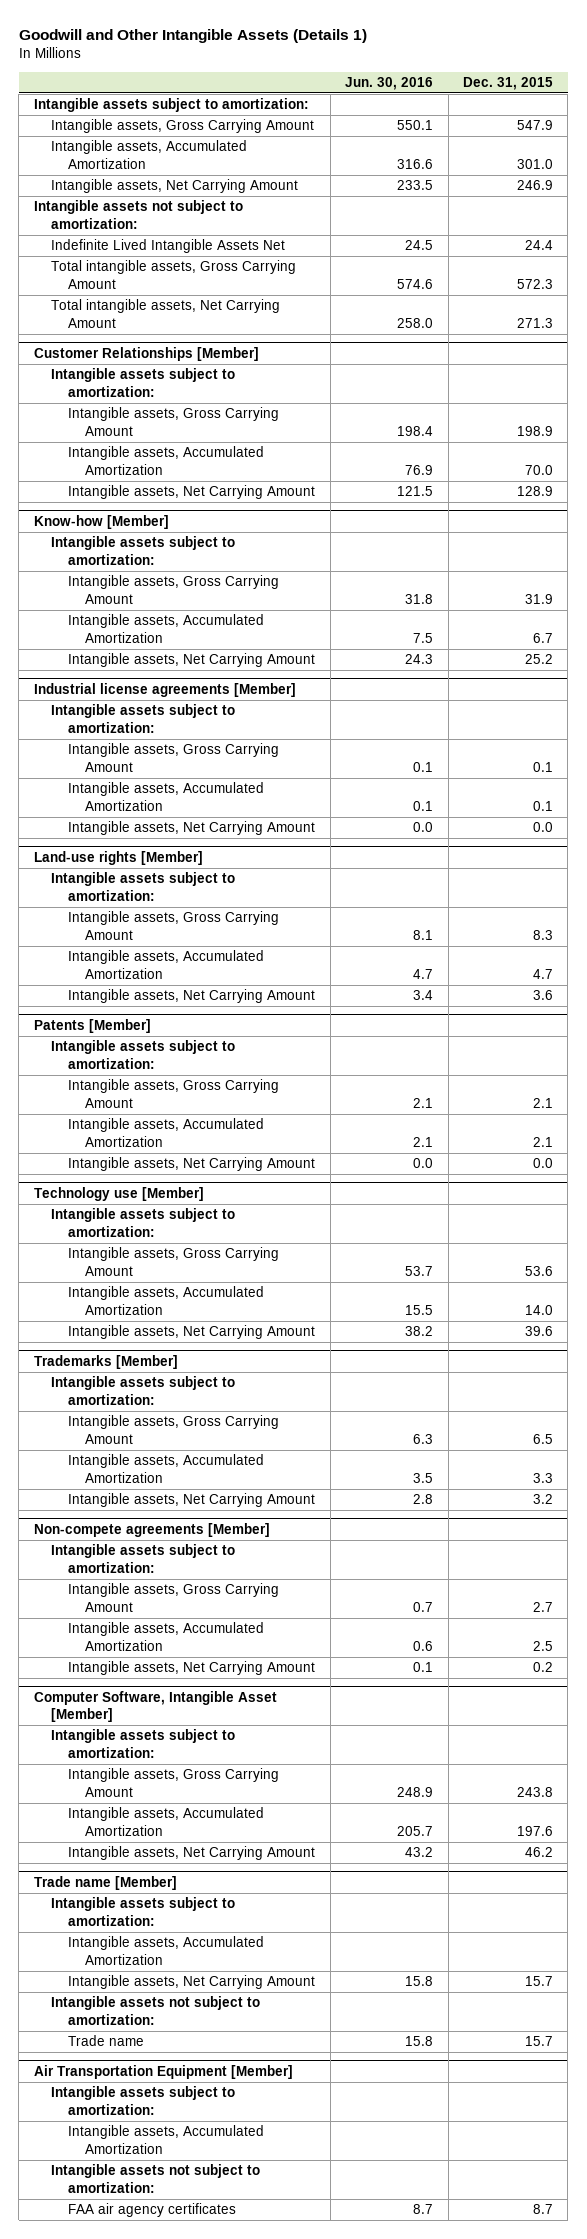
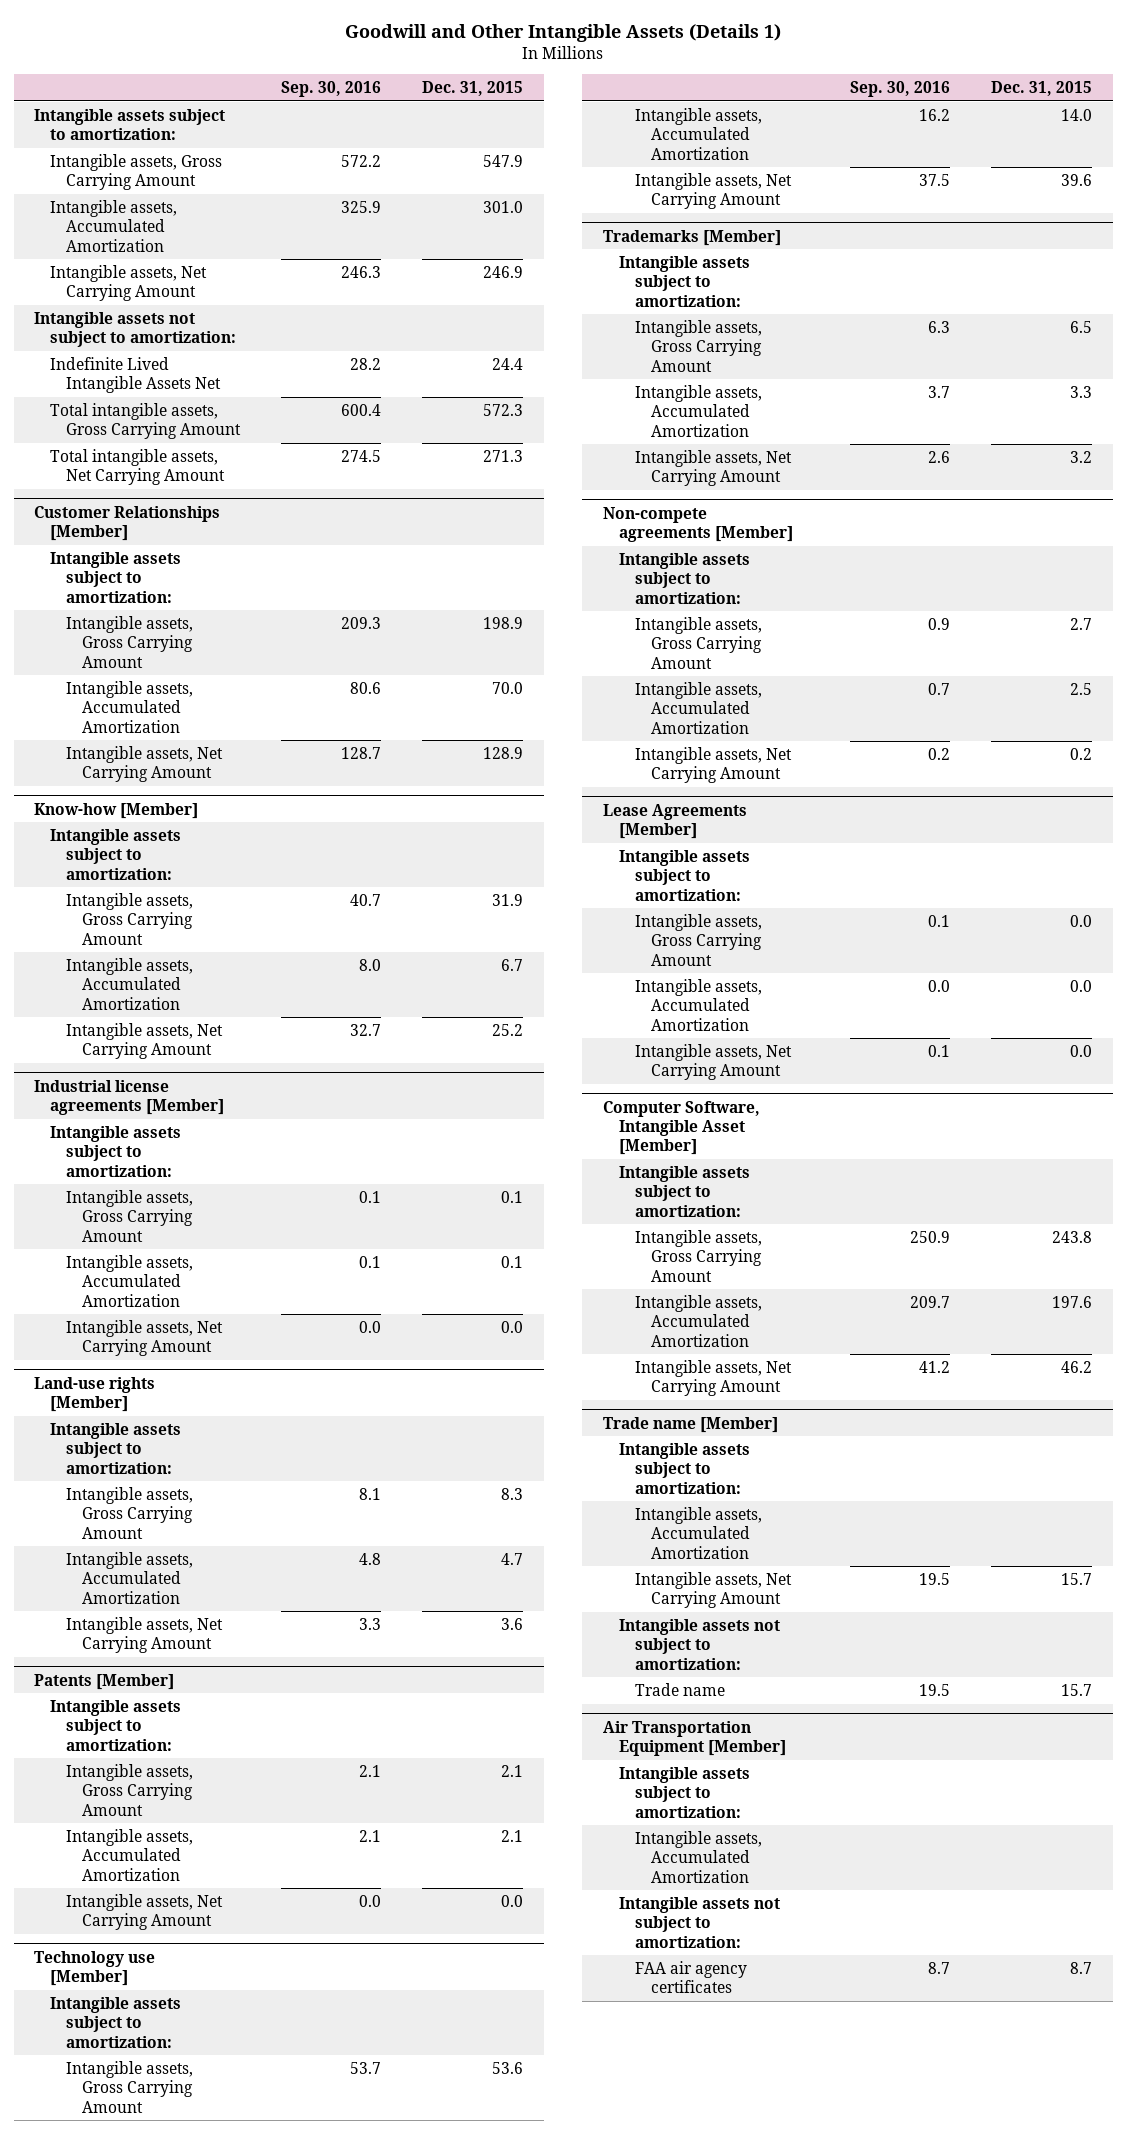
- | Jun. 30, 2016 | Dec. 31, 2015
+ | Sep. 30, 2016 | Dec. 31, 2015
+ Lease Agreements [Member]
+ Intangible assets subject to amortization:
+ Intangible assets, Gross Carrying Amount | 0.1 | 0.0
+ Intangible assets, Accumulated Amortization | 0.0 | 0.0
+ Intangible assets, Net Carrying Amount | 0.1 | 0.0

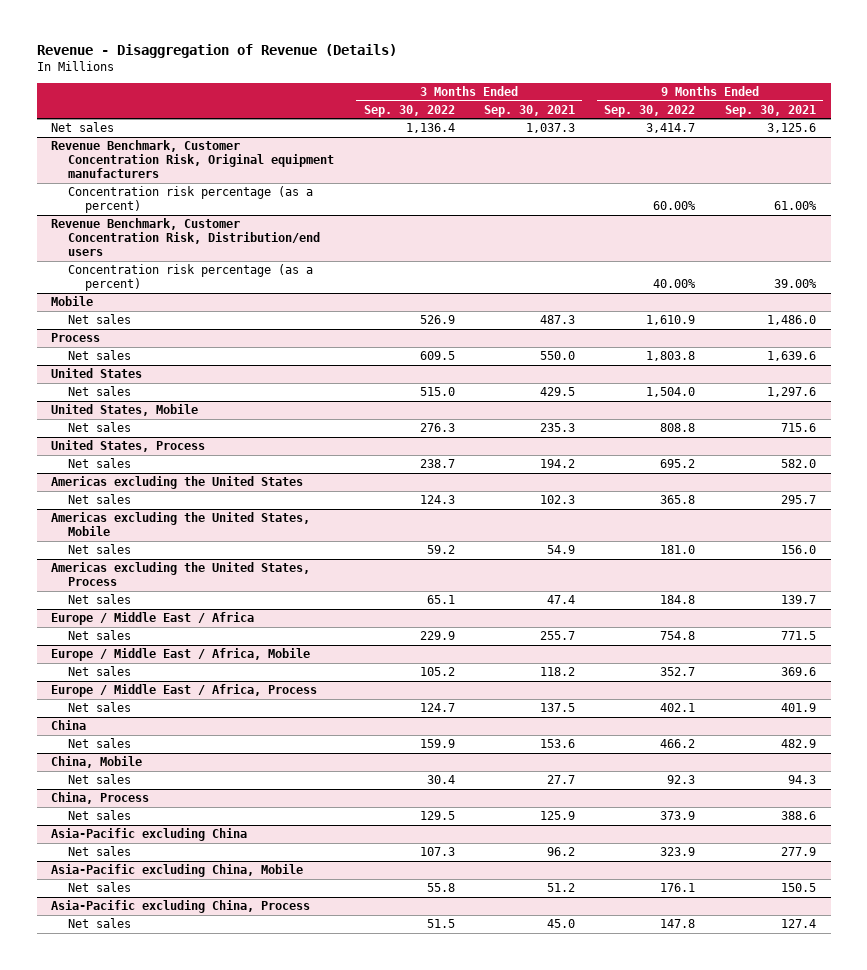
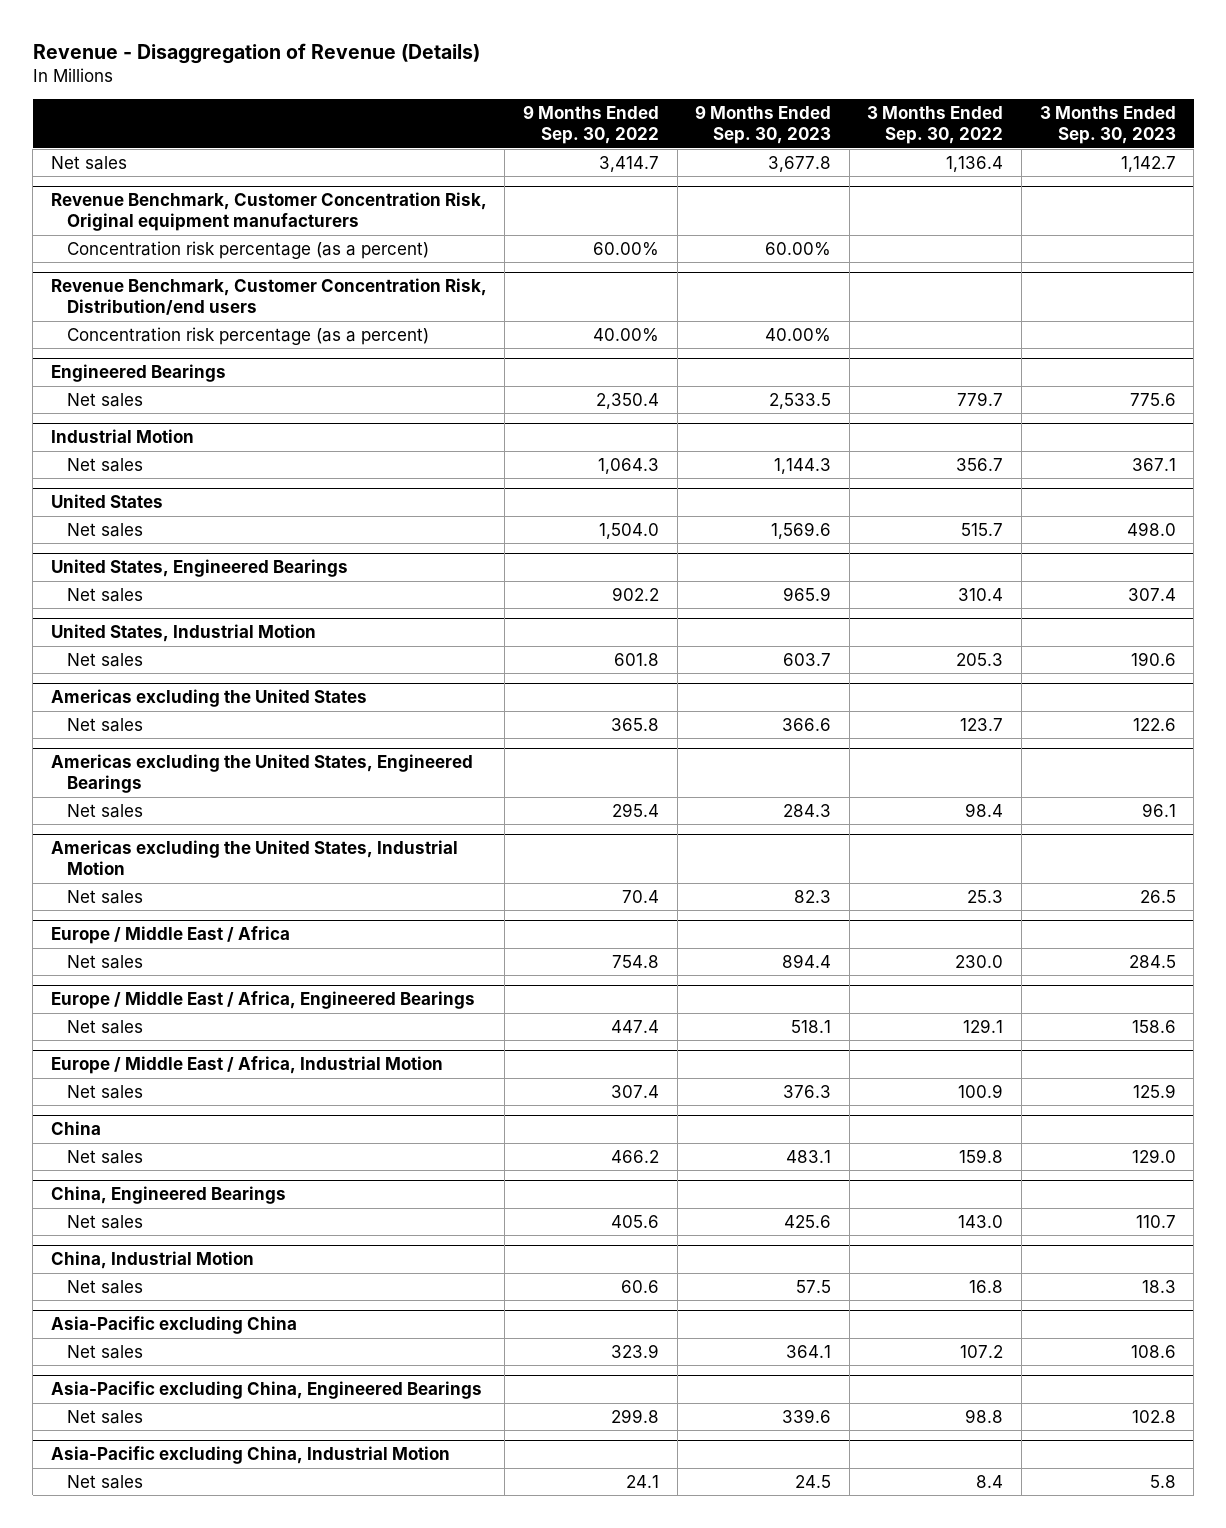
- | 3 Months Ended Sep. 30, 2022 | 3 Months Ended Sep. 30, 2021 | 9 Months Ended Sep. 30, 2022 | 9 Months Ended Sep. 30, 2021
+ | 9 Months Ended Sep. 30, 2022 | 9 Months Ended Sep. 30, 2023 | 3 Months Ended Sep. 30, 2022 | 3 Months Ended Sep. 30, 2023
- Mobile
- Net sales | 526.9 | 487.3 | 1,610.9 | 1,486.0
- Process
- Net sales | 609.5 | 550.0 | 1,803.8 | 1,639.6
+ Engineered Bearings
+ Net sales | 2,350.4 | 2,533.5 | 779.7 | 775.6
+ Industrial Motion
+ Net sales | 1,064.3 | 1,144.3 | 356.7 | 367.1
@ United States
- Net sales | 515.0 | 429.5 | 1,504.0 | 1,297.6
- United States, Mobile
- Net sales | 276.3 | 235.3 | 808.8 | 715.6
- United States, Process
- Net sales | 238.7 | 194.2 | 695.2 | 582.0
@ United States
+ Net sales | 1,504.0 | 1,569.6 | 515.7 | 498.0
+ United States, Engineered Bearings
+ Net sales | 902.2 | 965.9 | 310.4 | 307.4
+ United States, Industrial Motion
+ Net sales | 601.8 | 603.7 | 205.3 | 190.6
@ Americas excluding the United States
- Net sales | 124.3 | 102.3 | 365.8 | 295.7
- Americas excluding the United States, Mobile
- Net sales | 59.2 | 54.9 | 181.0 | 156.0
- Americas excluding the United States, Process
- Net sales | 65.1 | 47.4 | 184.8 | 139.7
@ Americas excluding the United States
+ Net sales | 365.8 | 366.6 | 123.7 | 122.6
+ Americas excluding the United States, Engineered Bearings
+ Net sales | 295.4 | 284.3 | 98.4 | 96.1
+ Americas excluding the United States, Industrial Motion
+ Net sales | 70.4 | 82.3 | 25.3 | 26.5
@ Europe / Middle East / Africa
- Net sales | 229.9 | 255.7 | 754.8 | 771.5
- Europe / Middle East / Africa, Mobile
- Net sales | 105.2 | 118.2 | 352.7 | 369.6
- Europe / Middle East / Africa, Process
- Net sales | 124.7 | 137.5 | 402.1 | 401.9
@ Europe / Middle East / Africa
+ Net sales | 754.8 | 894.4 | 230.0 | 284.5
+ Europe / Middle East / Africa, Engineered Bearings
+ Net sales | 447.4 | 518.1 | 129.1 | 158.6
+ Europe / Middle East / Africa, Industrial Motion
+ Net sales | 307.4 | 376.3 | 100.9 | 125.9
@ China
- Net sales | 159.9 | 153.6 | 466.2 | 482.9
- China, Mobile
- Net sales | 30.4 | 27.7 | 92.3 | 94.3
- China, Process
- Net sales | 129.5 | 125.9 | 373.9 | 388.6
@ China
+ Net sales | 466.2 | 483.1 | 159.8 | 129.0
+ China, Engineered Bearings
+ Net sales | 405.6 | 425.6 | 143.0 | 110.7
+ China, Industrial Motion
+ Net sales | 60.6 | 57.5 | 16.8 | 18.3
@ Asia-Pacific excluding China
- Net sales | 107.3 | 96.2 | 323.9 | 277.9
- Asia-Pacific excluding China, Mobile
- Net sales | 55.8 | 51.2 | 176.1 | 150.5
- Asia-Pacific excluding China, Process
- Net sales | 51.5 | 45.0 | 147.8 | 127.4
@ Asia-Pacific excluding China
+ Net sales | 323.9 | 364.1 | 107.2 | 108.6
+ Asia-Pacific excluding China, Engineered Bearings
+ Net sales | 299.8 | 339.6 | 98.8 | 102.8
+ Asia-Pacific excluding China, Industrial Motion
+ Net sales | 24.1 | 24.5 | 8.4 | 5.8

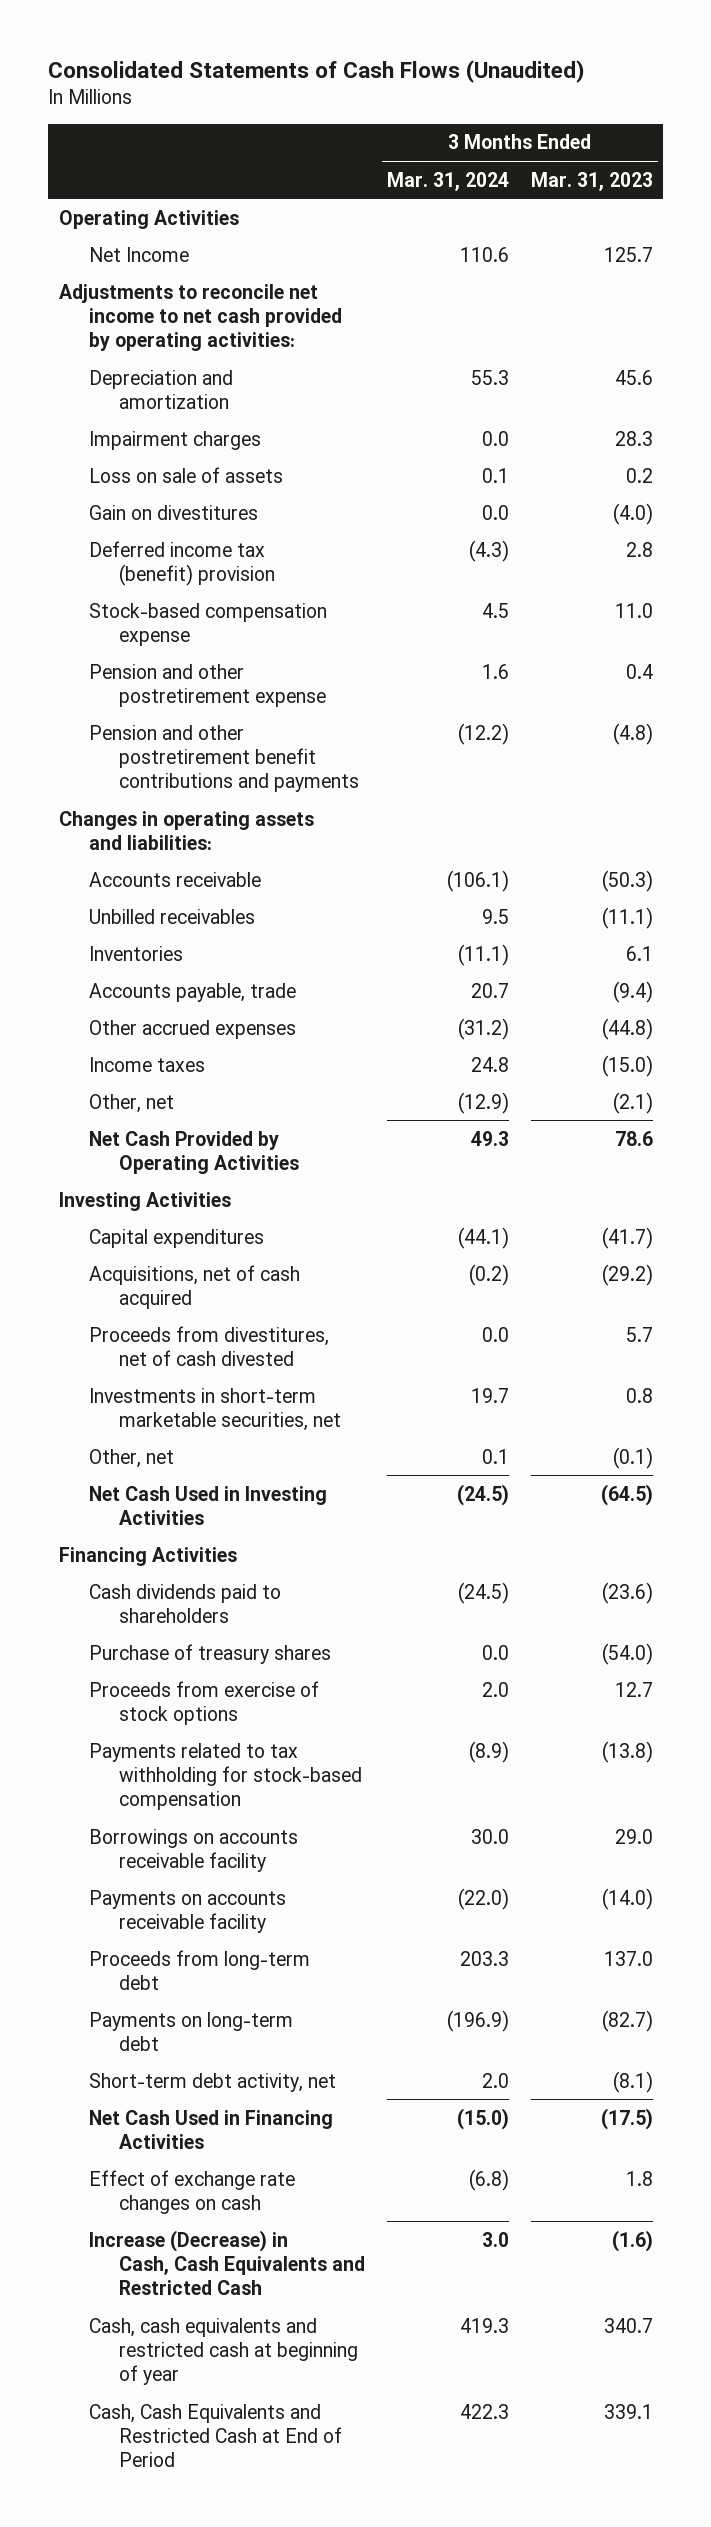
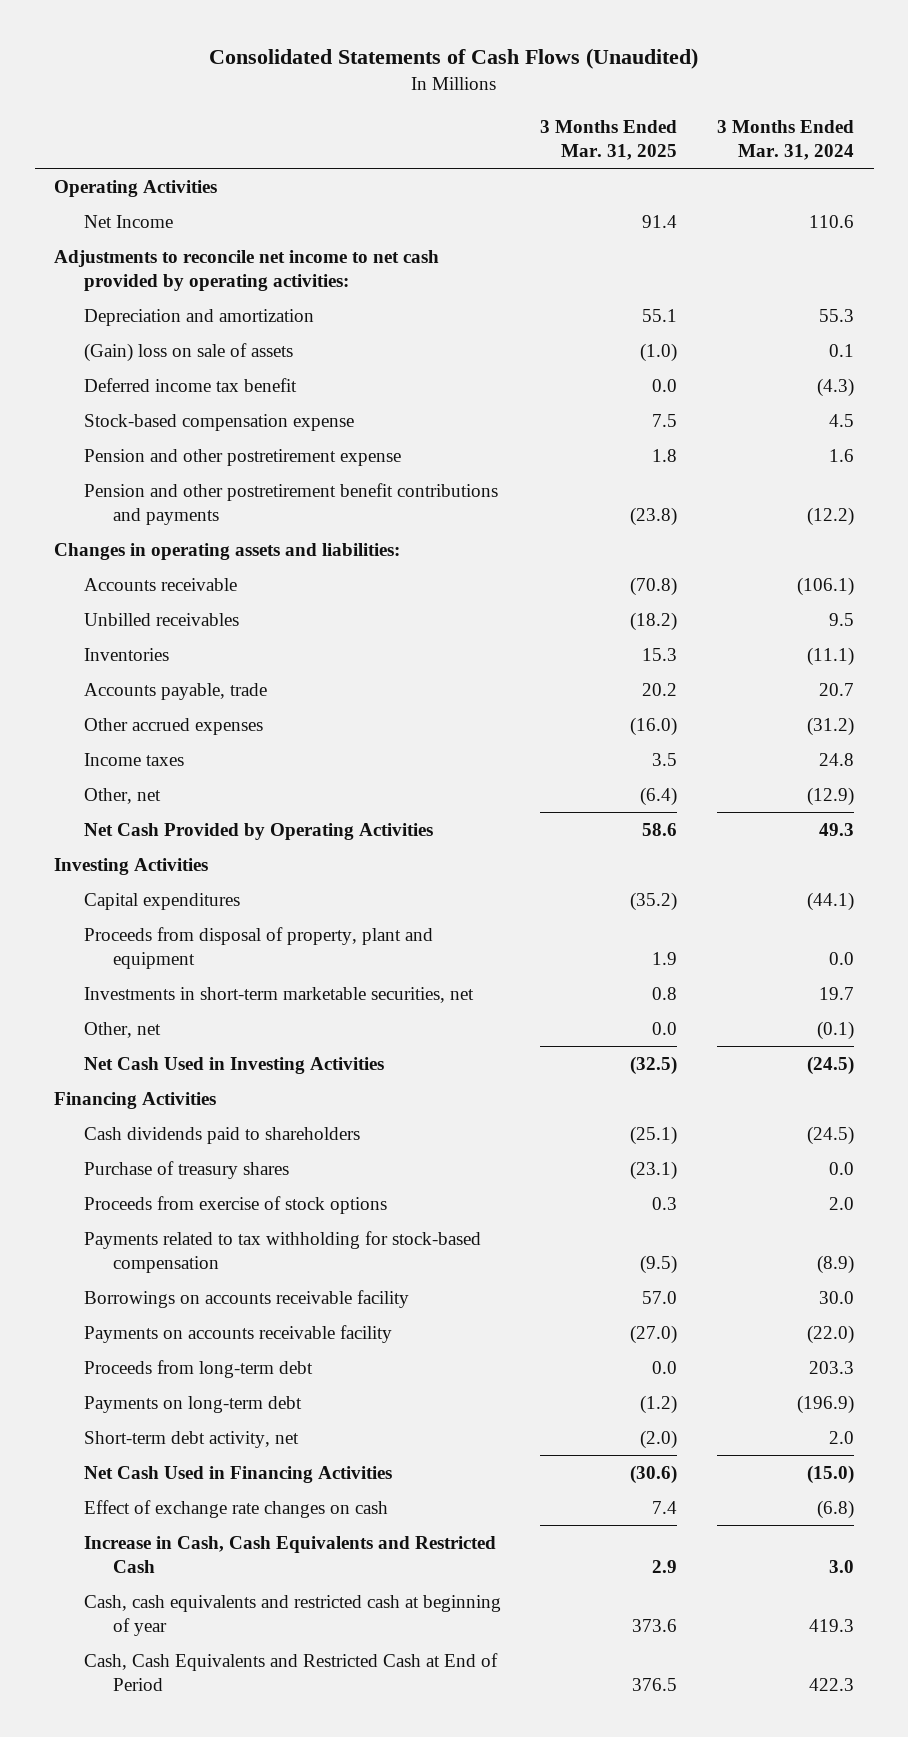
- | 3 Months Ended Mar. 31, 2024 | 3 Months Ended Mar. 31, 2023
+ | 3 Months Ended Mar. 31, 2025 | 3 Months Ended Mar. 31, 2024
- Impairment charges | 0.0 | 28.3
- Loss on sale of assets | 0.1 | 0.2
- Gain on divestitures | 0.0 | (4.0)
- Deferred income tax (benefit) provision | (4.3) | 2.8
+ (Gain) loss on sale of assets | (1.0) | 0.1
+ Deferred income tax benefit | 0.0 | (4.3)
- Acquisitions, net of cash acquired | (0.2) | (29.2)
- Proceeds from divestitures, net of cash divested | 0.0 | 5.7
+ Proceeds from disposal of property, plant and equipment | 1.9 | 0.0
- Other, net | 0.1 | (0.1)
+ Other, net | 0.0 | (0.1)
- Increase (Decrease) in Cash, Cash Equivalents and Restricted Cash | 3.0 | (1.6)
+ Increase in Cash, Cash Equivalents and Restricted Cash | 2.9 | 3.0

